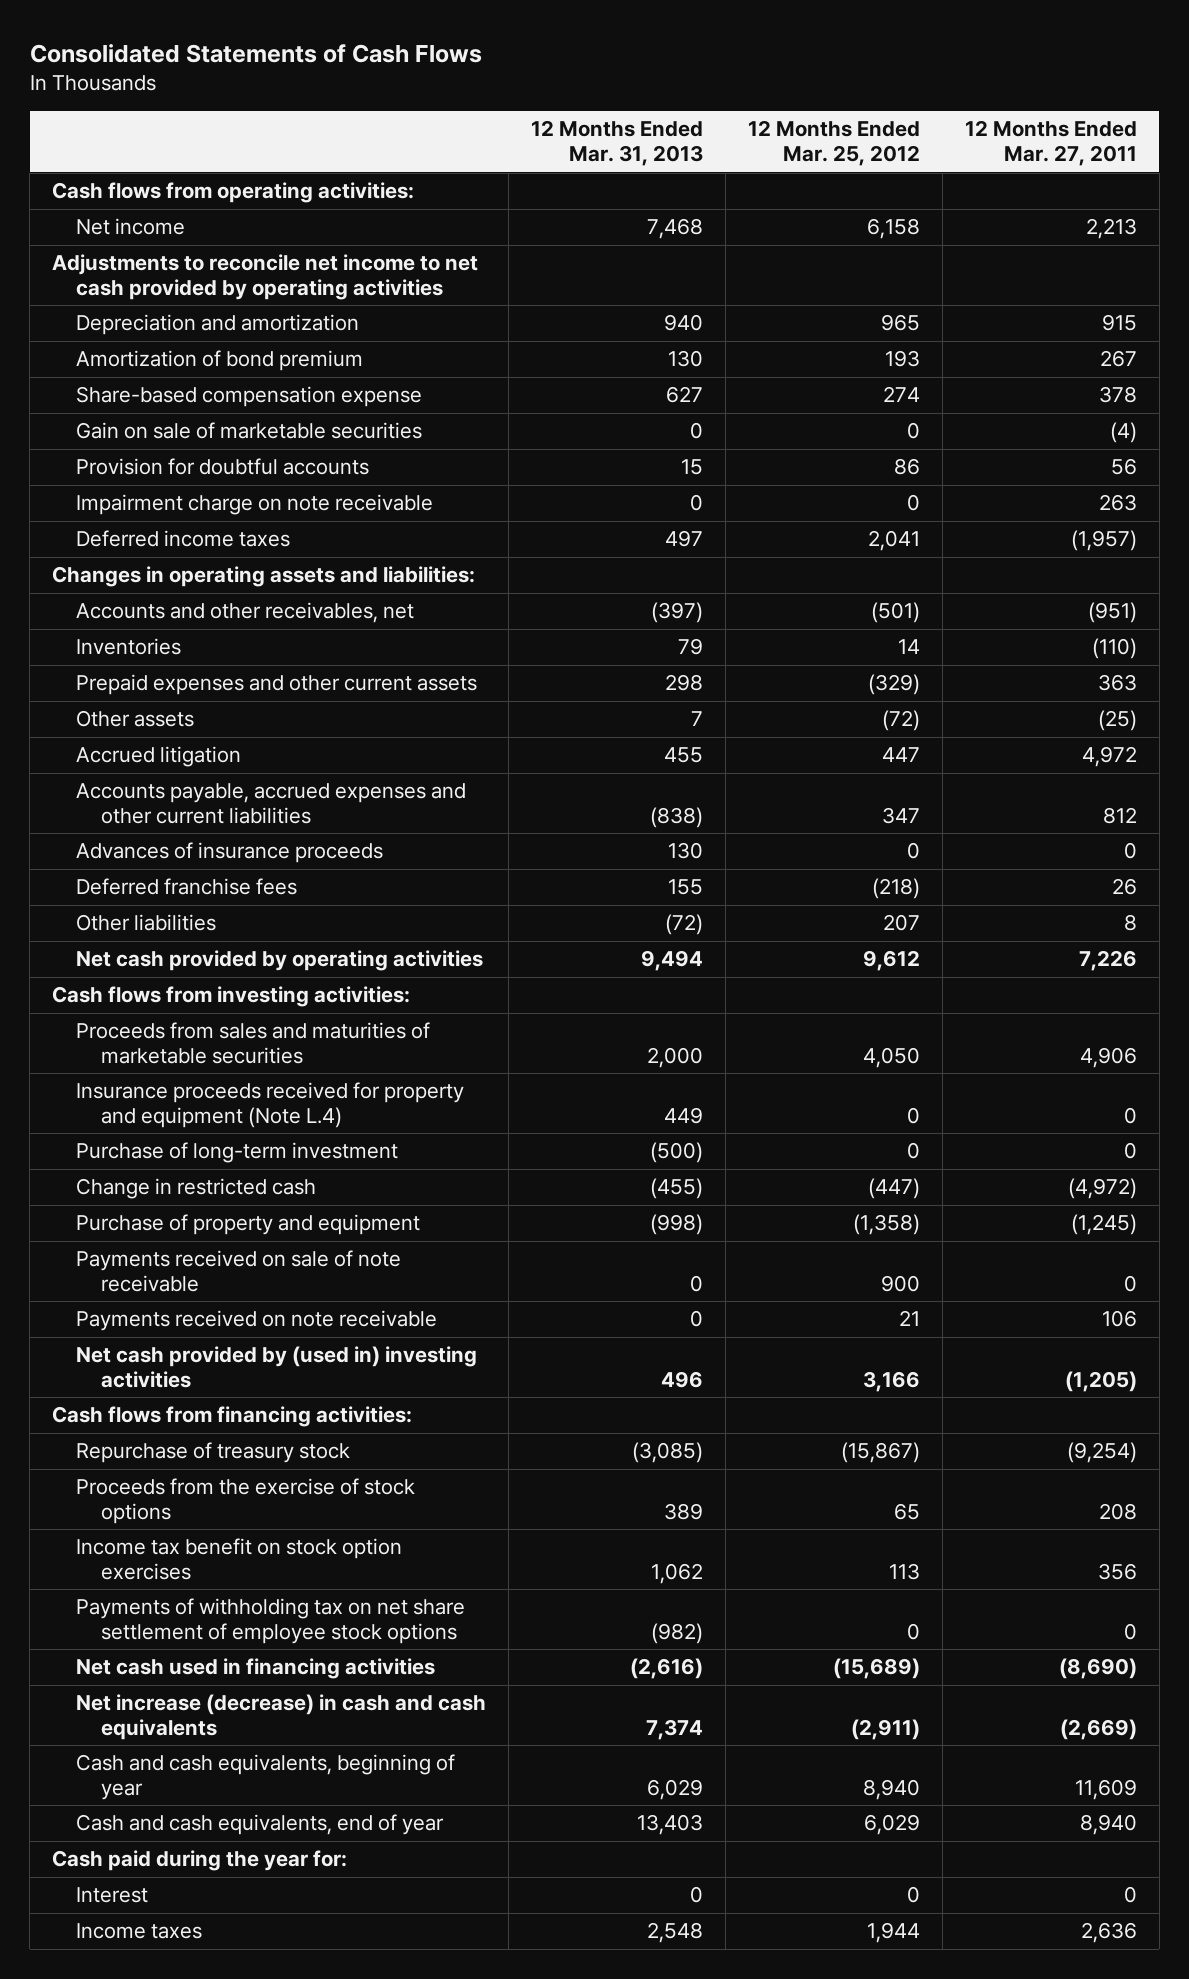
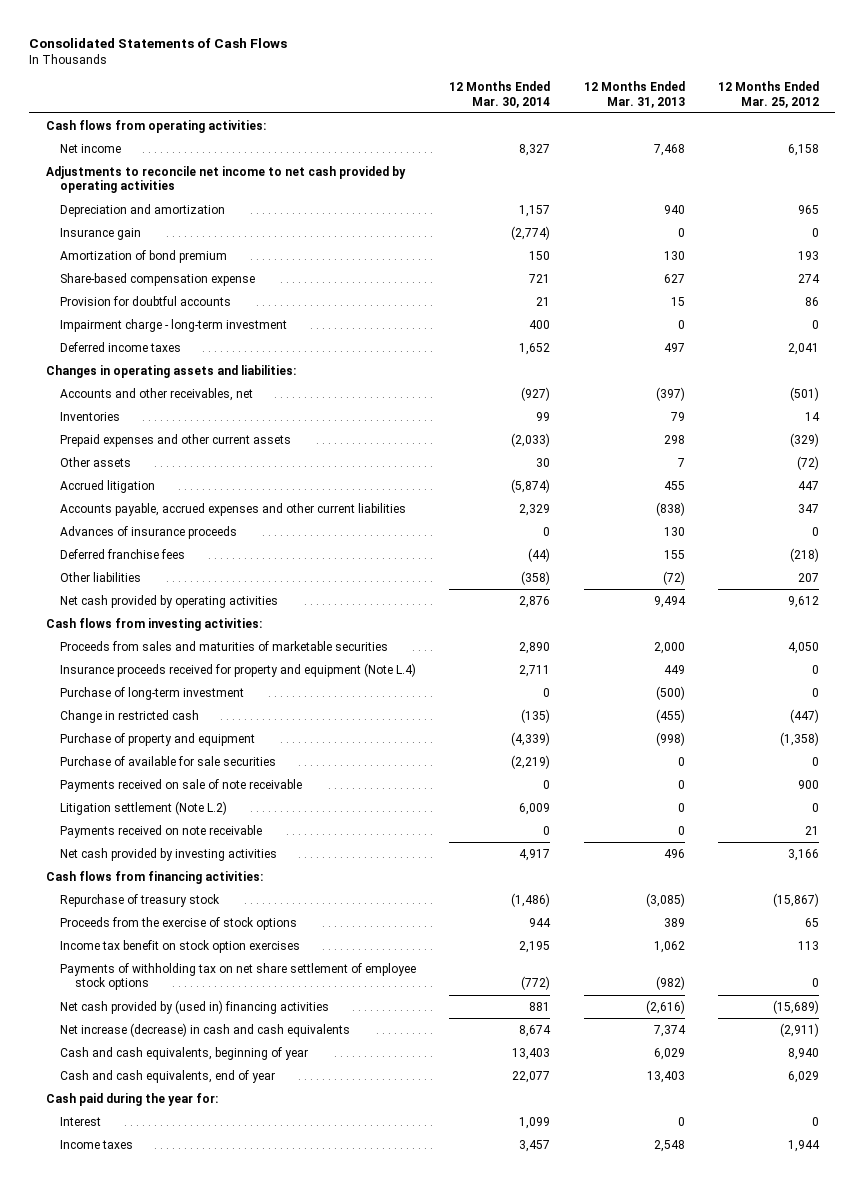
- | 12 Months Ended Mar. 31, 2013 | 12 Months Ended Mar. 25, 2012 | 12 Months Ended Mar. 27, 2011
+ | 12 Months Ended Mar. 30, 2014 | 12 Months Ended Mar. 31, 2013 | 12 Months Ended Mar. 25, 2012
+ Insurance gain | (2,774) | 0 | 0
- Gain on sale of marketable securities | 0 | 0 | (4)
- Impairment charge on note receivable | 0 | 0 | 263
+ Impairment charge - long-term investment | 400 | 0 | 0
+ Purchase of available for sale securities | (2,219) | 0 | 0
+ Litigation settlement (Note L.2) | 6,009 | 0 | 0
- Net cash provided by (used in) investing activities | 496 | 3,166 | (1,205)
+ Net cash provided by investing activities | 4,917 | 496 | 3,166
- Net cash used in financing activities | (2,616) | (15,689) | (8,690)
+ Net cash provided by (used in) financing activities | 881 | (2,616) | (15,689)

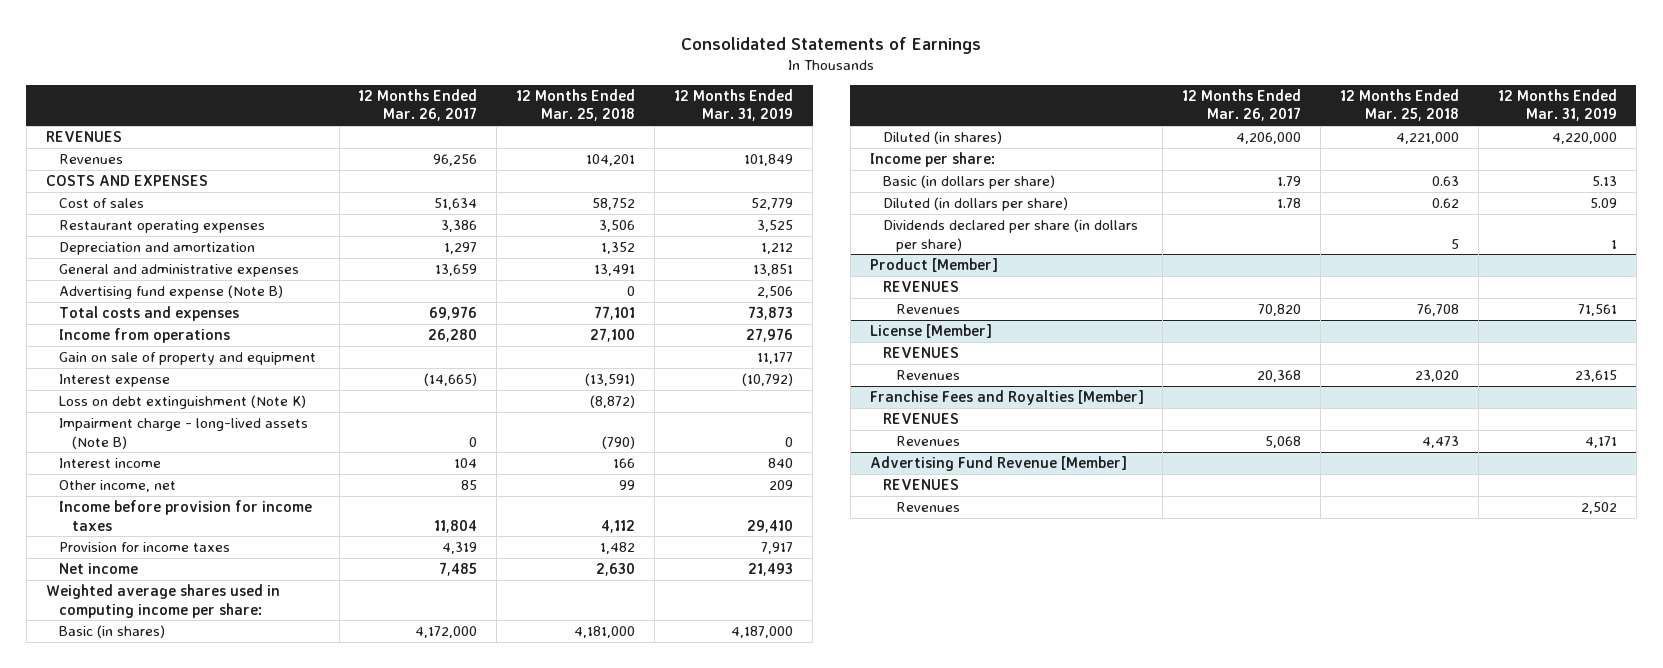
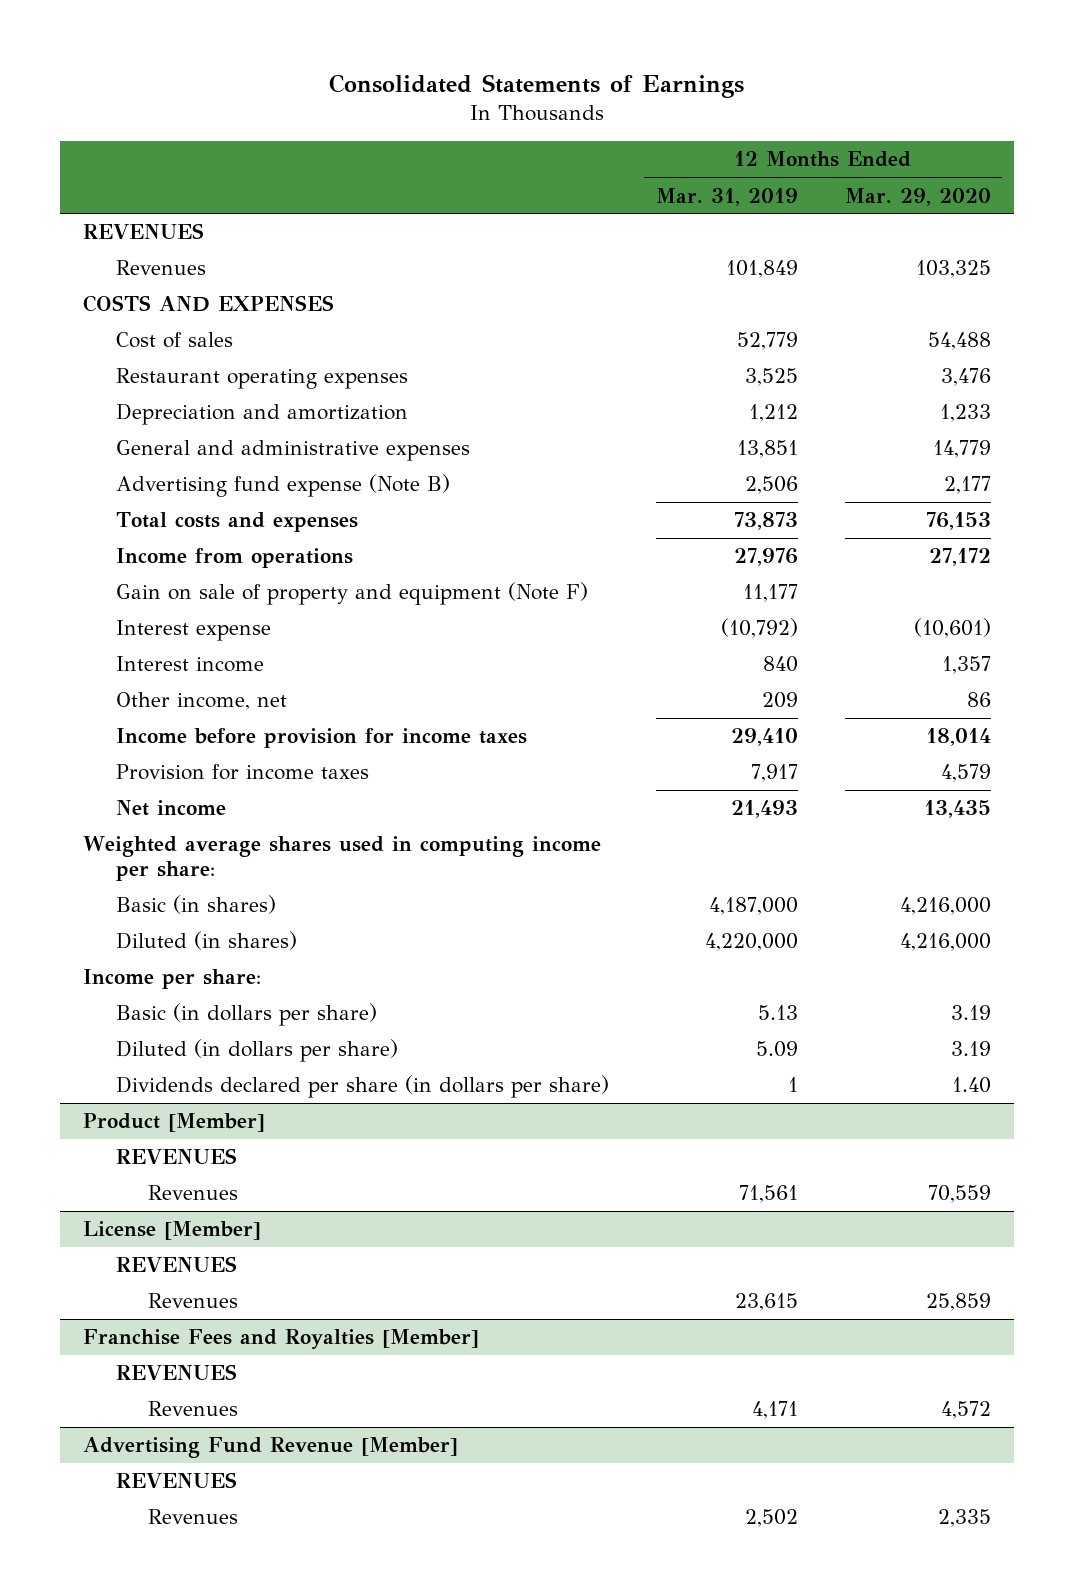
- | 12 Months Ended Mar. 26, 2017 | 12 Months Ended Mar. 25, 2018 | 12 Months Ended Mar. 31, 2019
+ | 12 Months Ended Mar. 31, 2019 | 12 Months Ended Mar. 29, 2020
- Gain on sale of property and equipment | | | 11,177
+ Gain on sale of property and equipment (Note F) | 11,177 |
- Loss on debt extinguishment (Note K) | | (8,872) |
- Impairment charge - long-lived assets (Note B) | 0 | (790) | 0

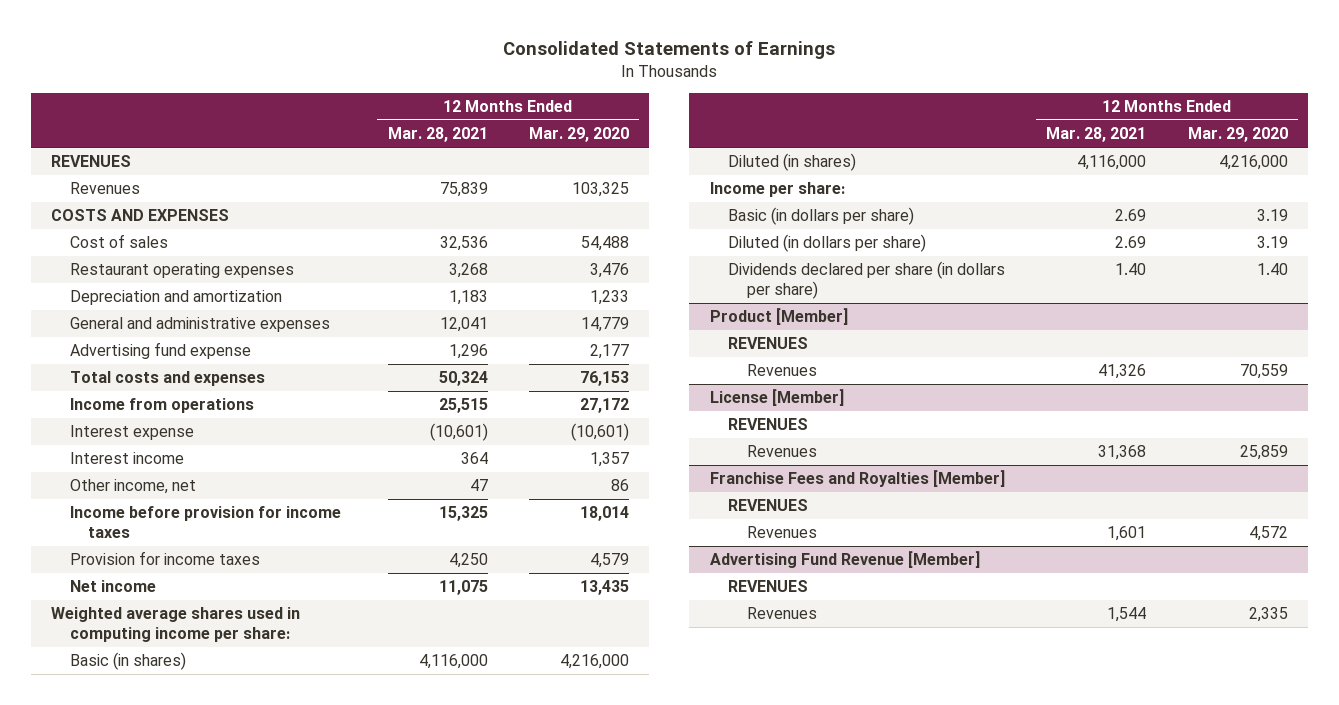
- | 12 Months Ended Mar. 31, 2019 | 12 Months Ended Mar. 29, 2020
+ | 12 Months Ended Mar. 28, 2021 | 12 Months Ended Mar. 29, 2020
- Advertising fund expense (Note B) | 2,506 | 2,177
+ Advertising fund expense | 1,296 | 2,177
- Gain on sale of property and equipment (Note F) | 11,177 |

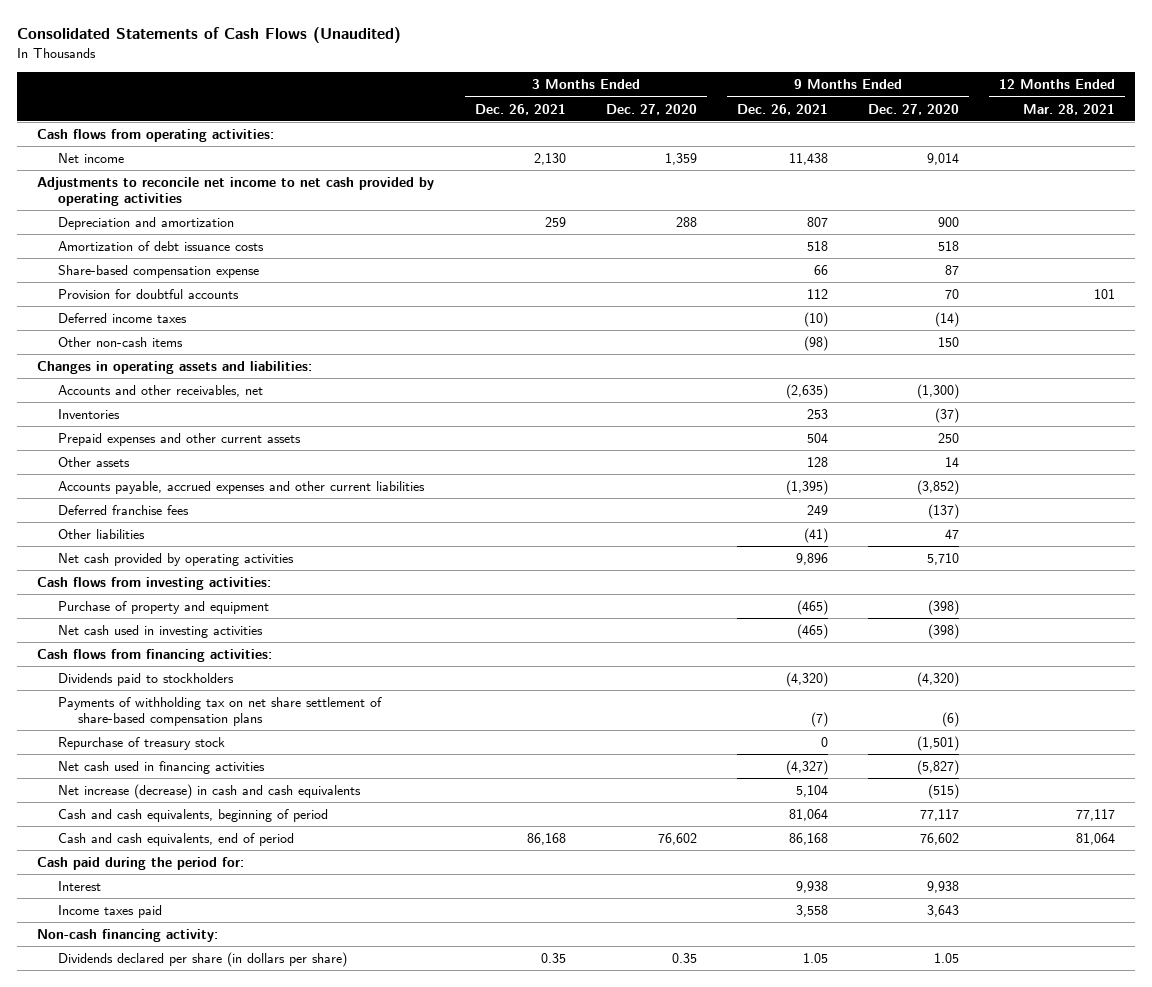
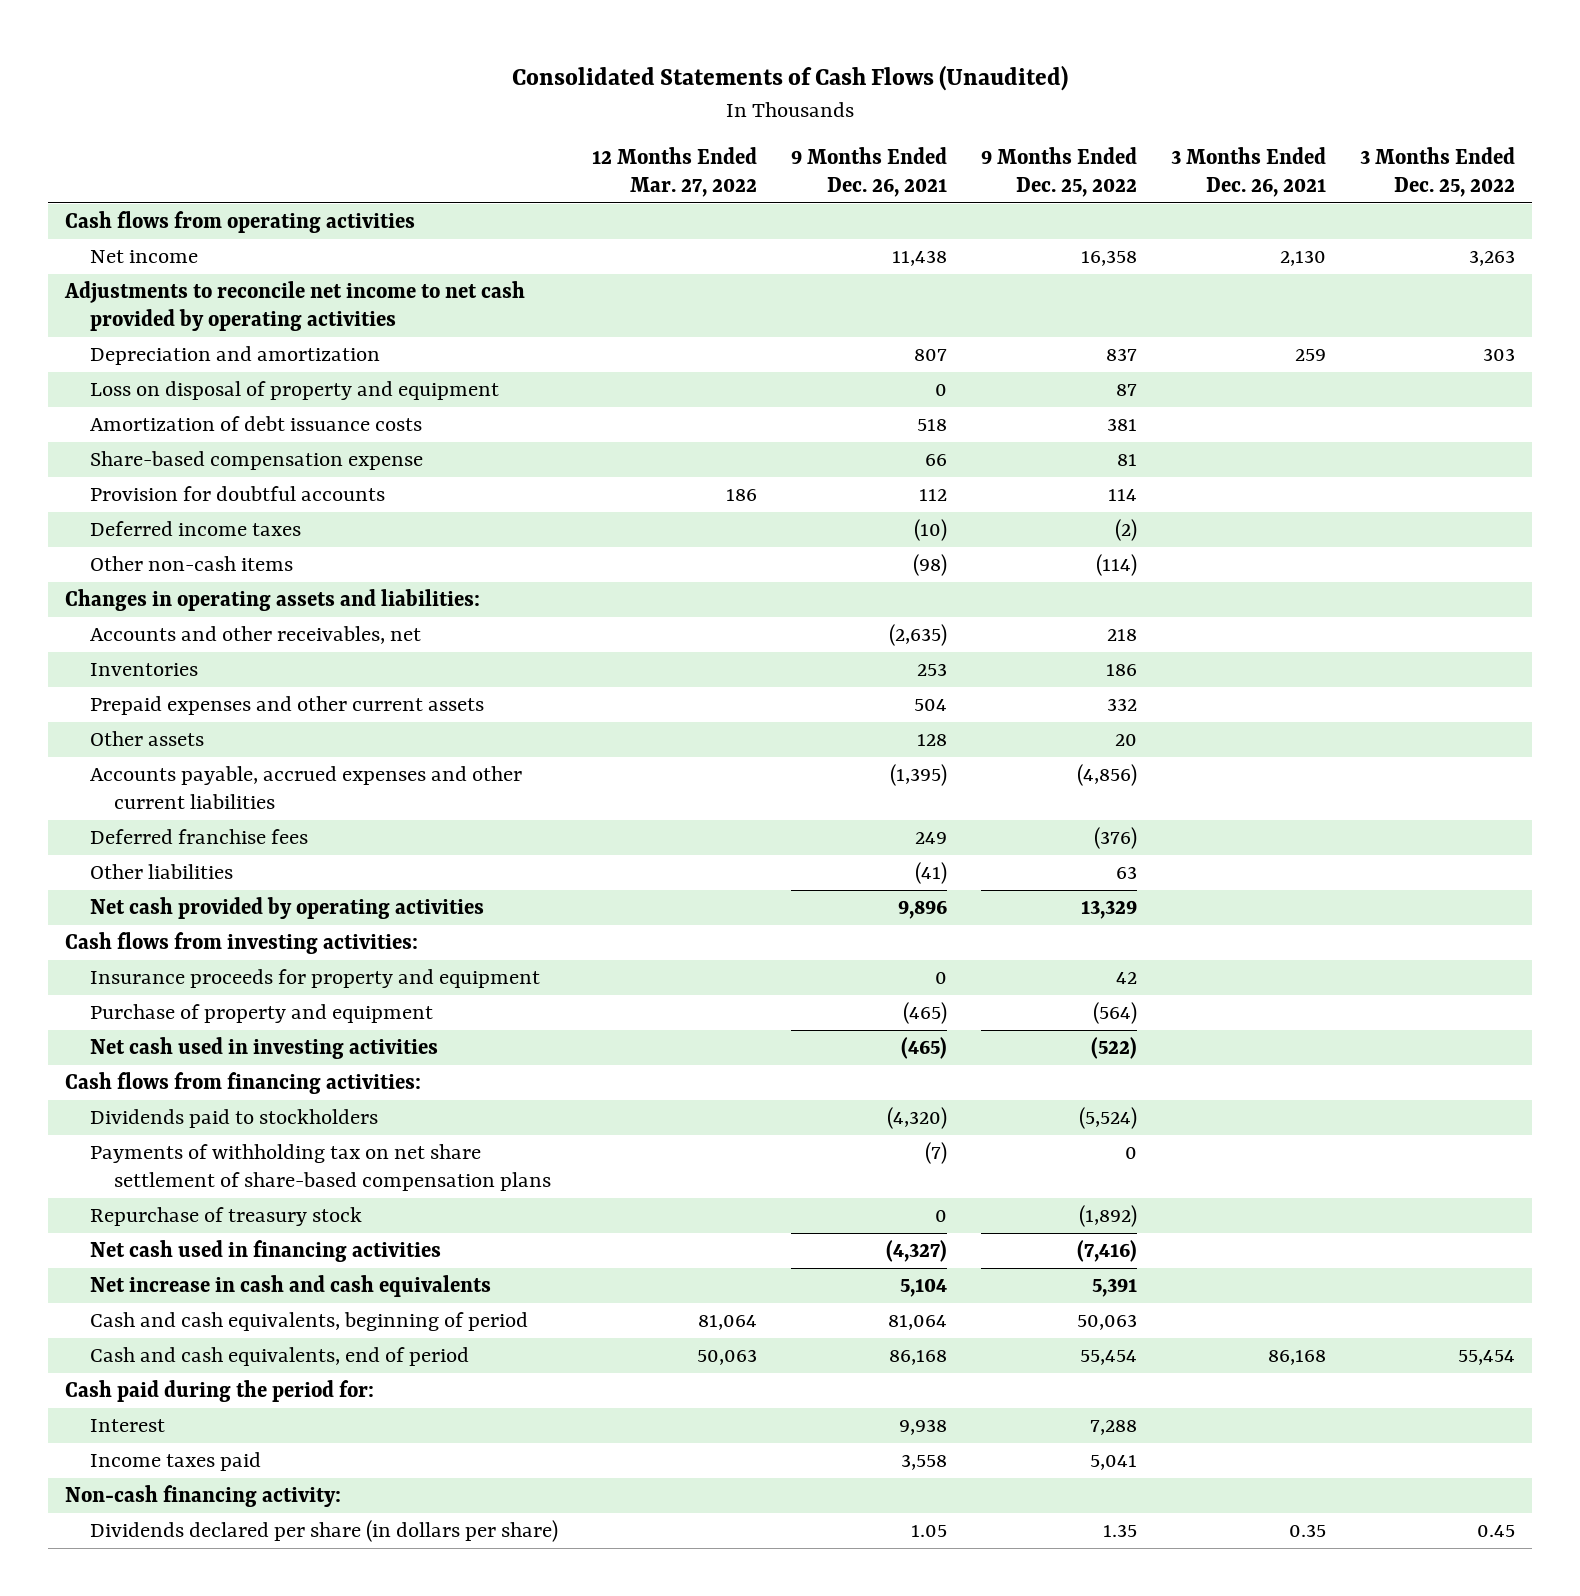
- | 3 Months Ended Dec. 26, 2021 | 3 Months Ended Dec. 27, 2020 | 9 Months Ended Dec. 26, 2021 | 9 Months Ended Dec. 27, 2020 | 12 Months Ended Mar. 28, 2021
+ | 12 Months Ended Mar. 27, 2022 | 9 Months Ended Dec. 26, 2021 | 9 Months Ended Dec. 25, 2022 | 3 Months Ended Dec. 26, 2021 | 3 Months Ended Dec. 25, 2022
- Cash flows from operating activities:
+ Cash flows from operating activities
+ Loss on disposal of property and equipment | | 0 | 87 | |
+ Insurance proceeds for property and equipment | | 0 | 42 | |
- Net increase (decrease) in cash and cash equivalents | | | 5,104 | (515) |
+ Net increase in cash and cash equivalents | | 5,104 | 5,391 | |

